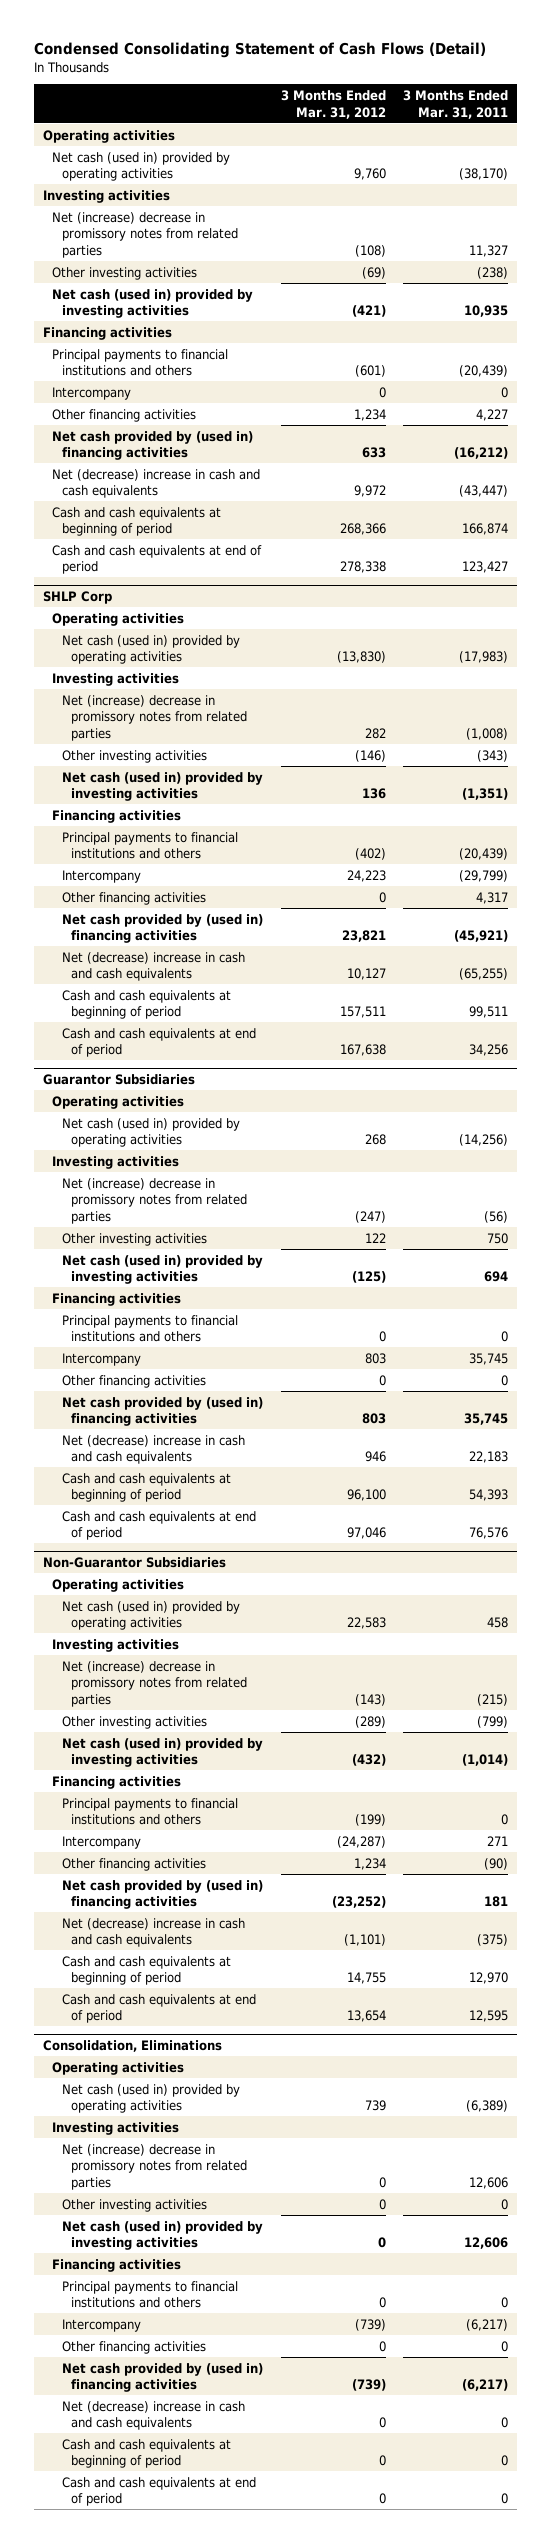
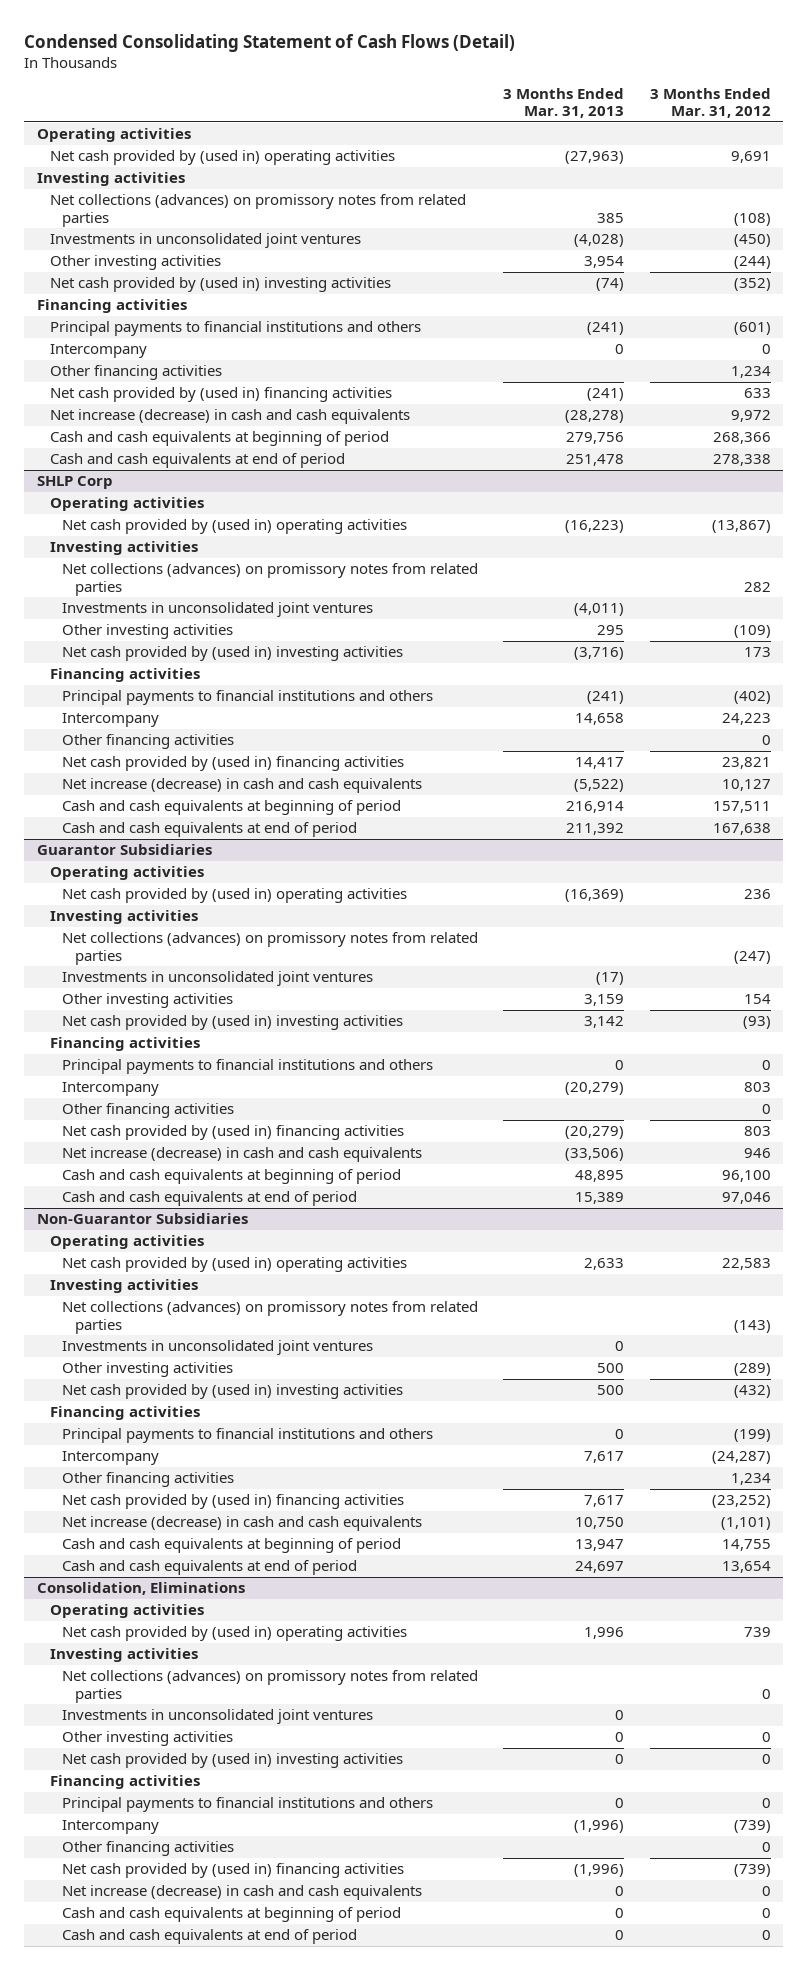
- | 3 Months Ended Mar. 31, 2012 | 3 Months Ended Mar. 31, 2011
+ | 3 Months Ended Mar. 31, 2013 | 3 Months Ended Mar. 31, 2012
- Net cash (used in) provided by operating activities | 9,760 | (38,170)
+ Net cash provided by (used in) operating activities | (27,963) | 9,691
- Net (increase) decrease in promissory notes from related parties | (108) | 11,327
- Other investing activities | (69) | (238)
- Net cash (used in) provided by investing activities | (421) | 10,935
+ Net collections (advances) on promissory notes from related parties | 385 | (108)
+ Investments in unconsolidated joint ventures | (4,028) | (450)
+ Other investing activities | 3,954 | (244)
+ Net cash provided by (used in) investing activities | (74) | (352)
- Net (decrease) increase in cash and cash equivalents | 9,972 | (43,447)
+ Net increase (decrease) in cash and cash equivalents | (28,278) | 9,972
@ SHLP Corp
- Net cash (used in) provided by operating activities | (13,830) | (17,983)
+ Net cash provided by (used in) operating activities | (16,223) | (13,867)
- Net (increase) decrease in promissory notes from related parties | 282 | (1,008)
- Other investing activities | (146) | (343)
- Net cash (used in) provided by investing activities | 136 | (1,351)
+ Net collections (advances) on promissory notes from related parties | | 282
+ Investments in unconsolidated joint ventures | (4,011) |
+ Other investing activities | 295 | (109)
+ Net cash provided by (used in) investing activities | (3,716) | 173
- Net (decrease) increase in cash and cash equivalents | 10,127 | (65,255)
+ Net increase (decrease) in cash and cash equivalents | (5,522) | 10,127
@ Guarantor Subsidiaries
- Net cash (used in) provided by operating activities | 268 | (14,256)
+ Net cash provided by (used in) operating activities | (16,369) | 236
- Net (increase) decrease in promissory notes from related parties | (247) | (56)
- Other investing activities | 122 | 750
- Net cash (used in) provided by investing activities | (125) | 694
+ Net collections (advances) on promissory notes from related parties | | (247)
+ Investments in unconsolidated joint ventures | (17) |
+ Other investing activities | 3,159 | 154
+ Net cash provided by (used in) investing activities | 3,142 | (93)
- Net (decrease) increase in cash and cash equivalents | 946 | 22,183
+ Net increase (decrease) in cash and cash equivalents | (33,506) | 946
@ Non-Guarantor Subsidiaries
- Net cash (used in) provided by operating activities | 22,583 | 458
+ Net cash provided by (used in) operating activities | 2,633 | 22,583
- Net (increase) decrease in promissory notes from related parties | (143) | (215)
+ Net collections (advances) on promissory notes from related parties | | (143)
+ Investments in unconsolidated joint ventures | 0 |
- Net cash (used in) provided by investing activities | (432) | (1,014)
+ Net cash provided by (used in) investing activities | 500 | (432)
- Net (decrease) increase in cash and cash equivalents | (1,101) | (375)
+ Net increase (decrease) in cash and cash equivalents | 10,750 | (1,101)
@ Consolidation, Eliminations
- Net cash (used in) provided by operating activities | 739 | (6,389)
+ Net cash provided by (used in) operating activities | 1,996 | 739
- Net (increase) decrease in promissory notes from related parties | 0 | 12,606
+ Net collections (advances) on promissory notes from related parties | | 0
+ Investments in unconsolidated joint ventures | 0 |
- Net cash (used in) provided by investing activities | 0 | 12,606
+ Net cash provided by (used in) investing activities | 0 | 0
- Net (decrease) increase in cash and cash equivalents | 0 | 0
+ Net increase (decrease) in cash and cash equivalents | 0 | 0

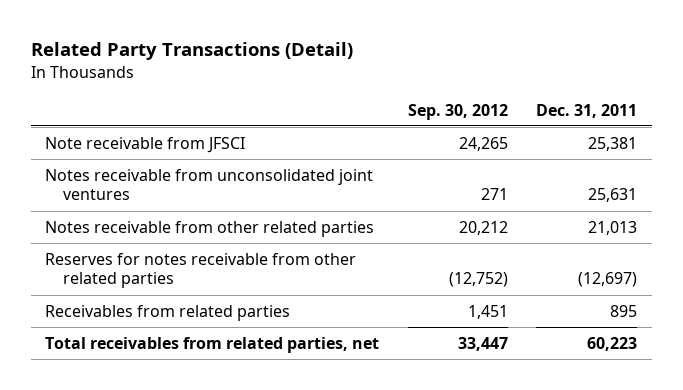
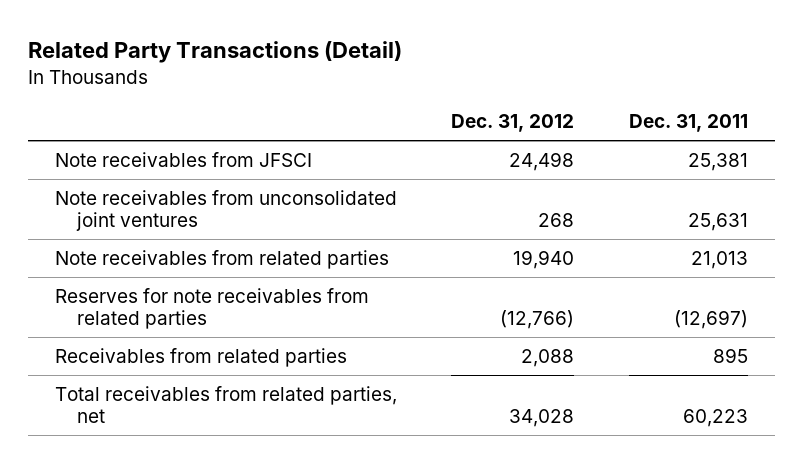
- | Sep. 30, 2012 | Dec. 31, 2011
+ | Dec. 31, 2012 | Dec. 31, 2011
- Note receivable from JFSCI | 24,265 | 25,381
- Notes receivable from unconsolidated joint ventures | 271 | 25,631
- Notes receivable from other related parties | 20,212 | 21,013
- Reserves for notes receivable from other related parties | (12,752) | (12,697)
+ Note receivables from JFSCI | 24,498 | 25,381
+ Note receivables from unconsolidated joint ventures | 268 | 25,631
+ Note receivables from related parties | 19,940 | 21,013
+ Reserves for note receivables from related parties | (12,766) | (12,697)

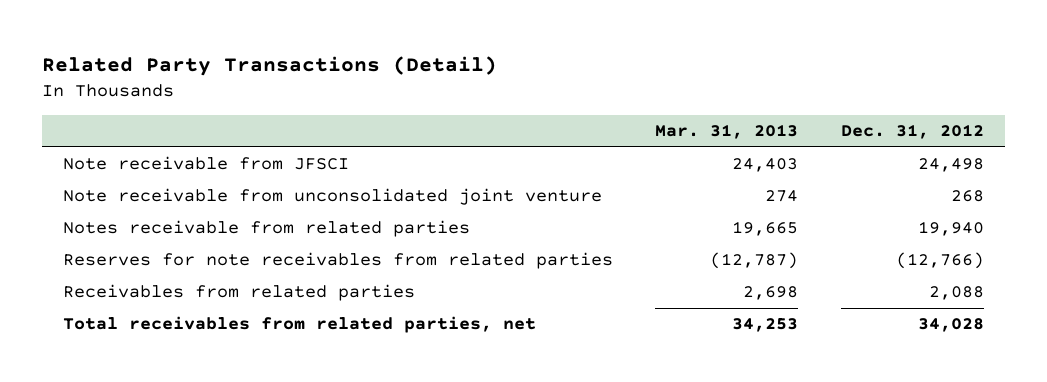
- | Dec. 31, 2012 | Dec. 31, 2011
+ | Mar. 31, 2013 | Dec. 31, 2012
- Note receivables from JFSCI | 24,498 | 25,381
- Note receivables from unconsolidated joint ventures | 268 | 25,631
- Note receivables from related parties | 19,940 | 21,013
+ Note receivable from JFSCI | 24,403 | 24,498
+ Note receivable from unconsolidated joint venture | 274 | 268
+ Notes receivable from related parties | 19,665 | 19,940

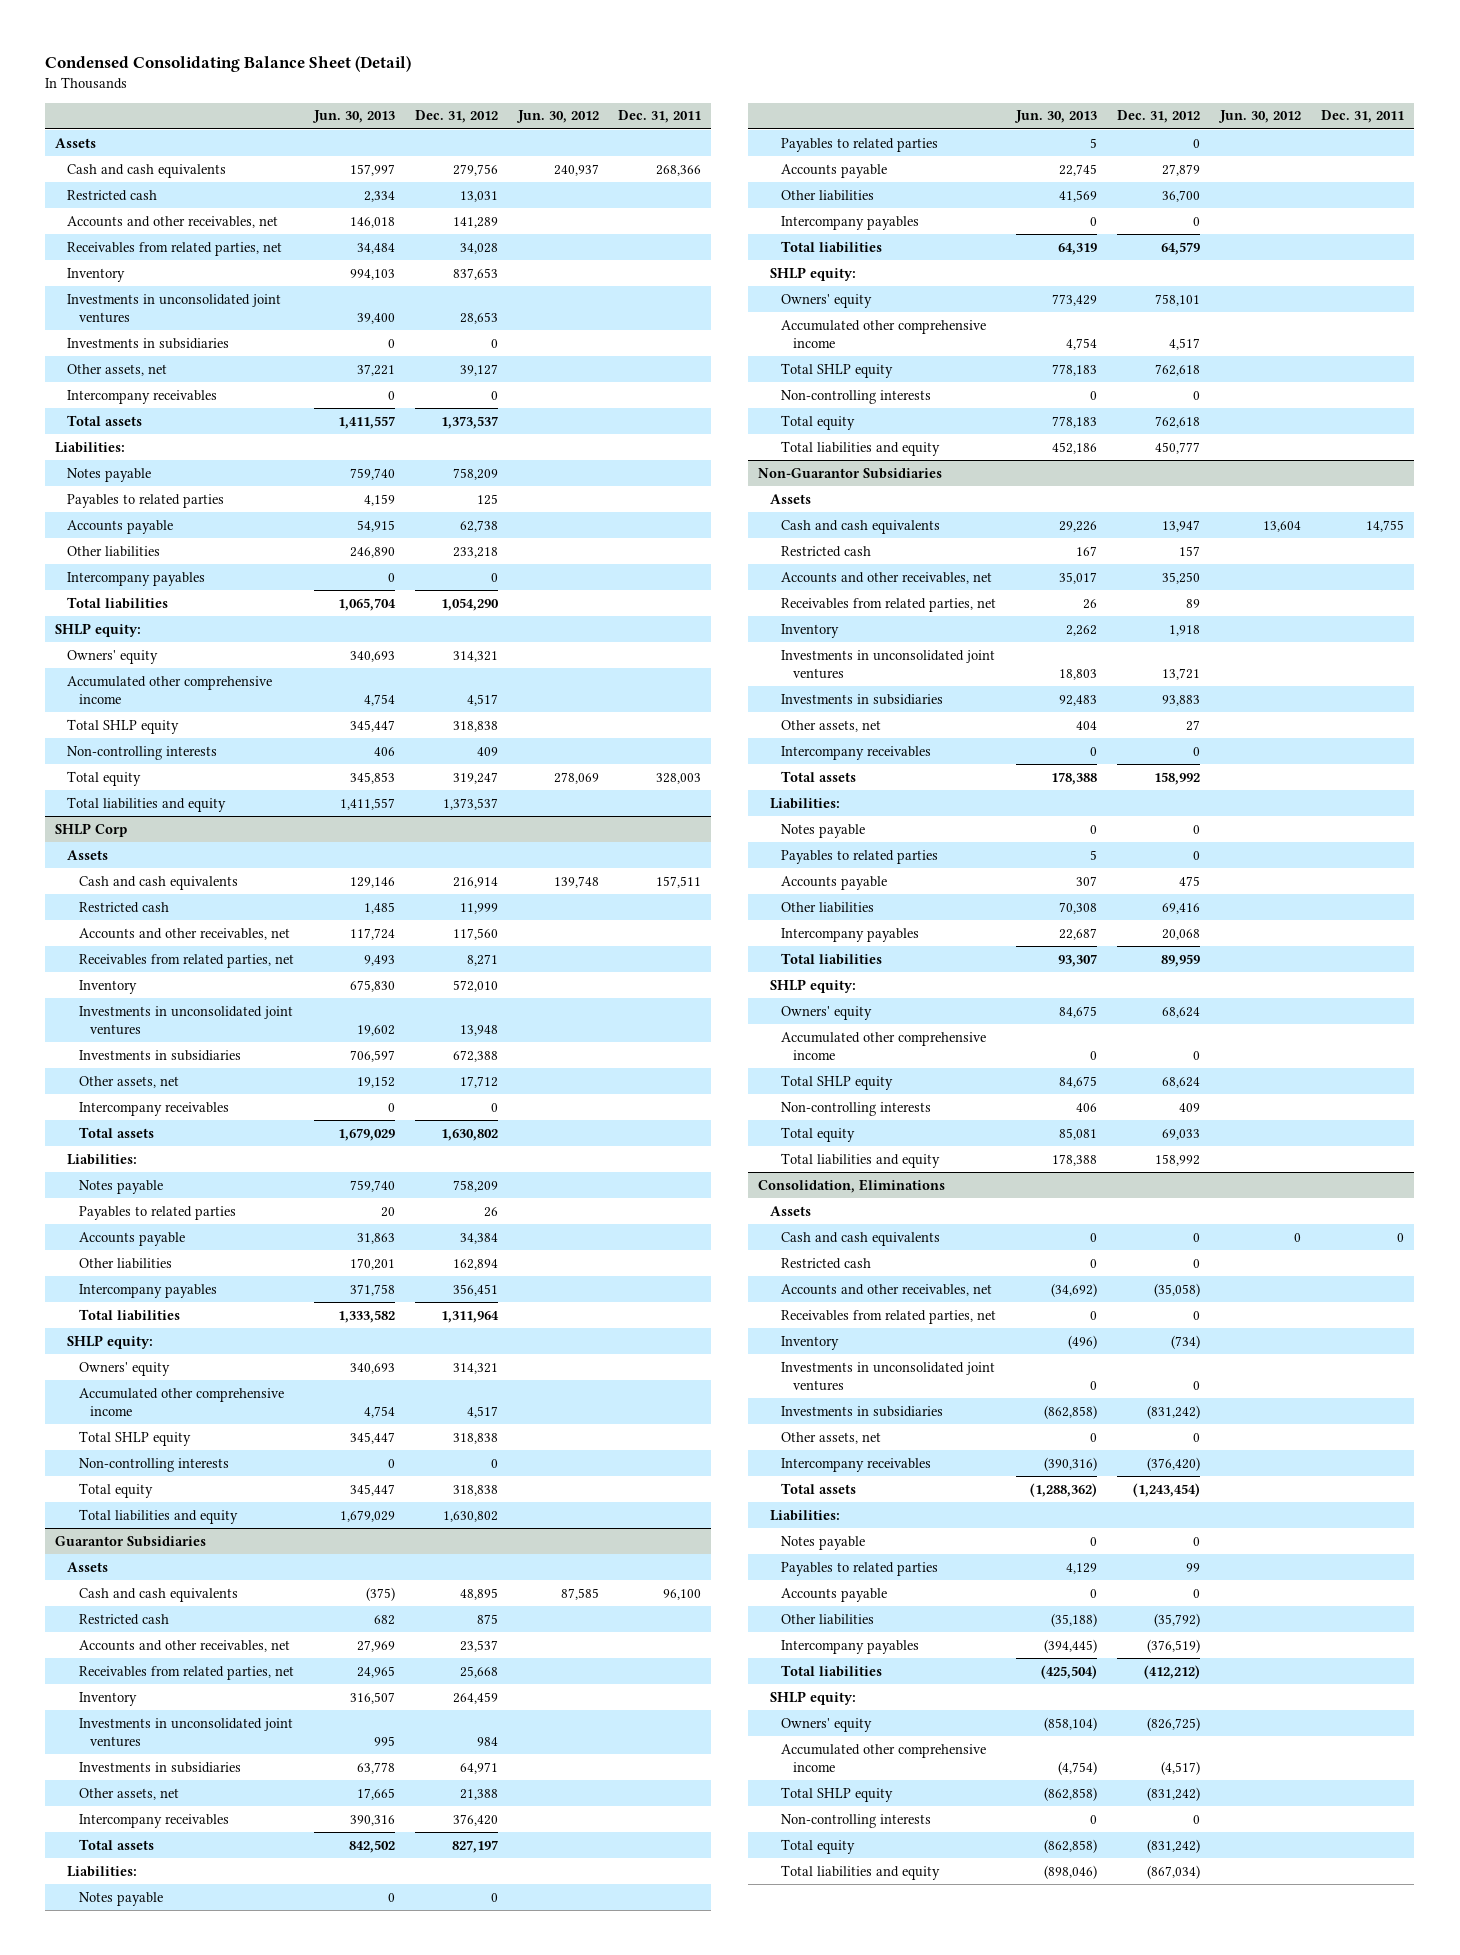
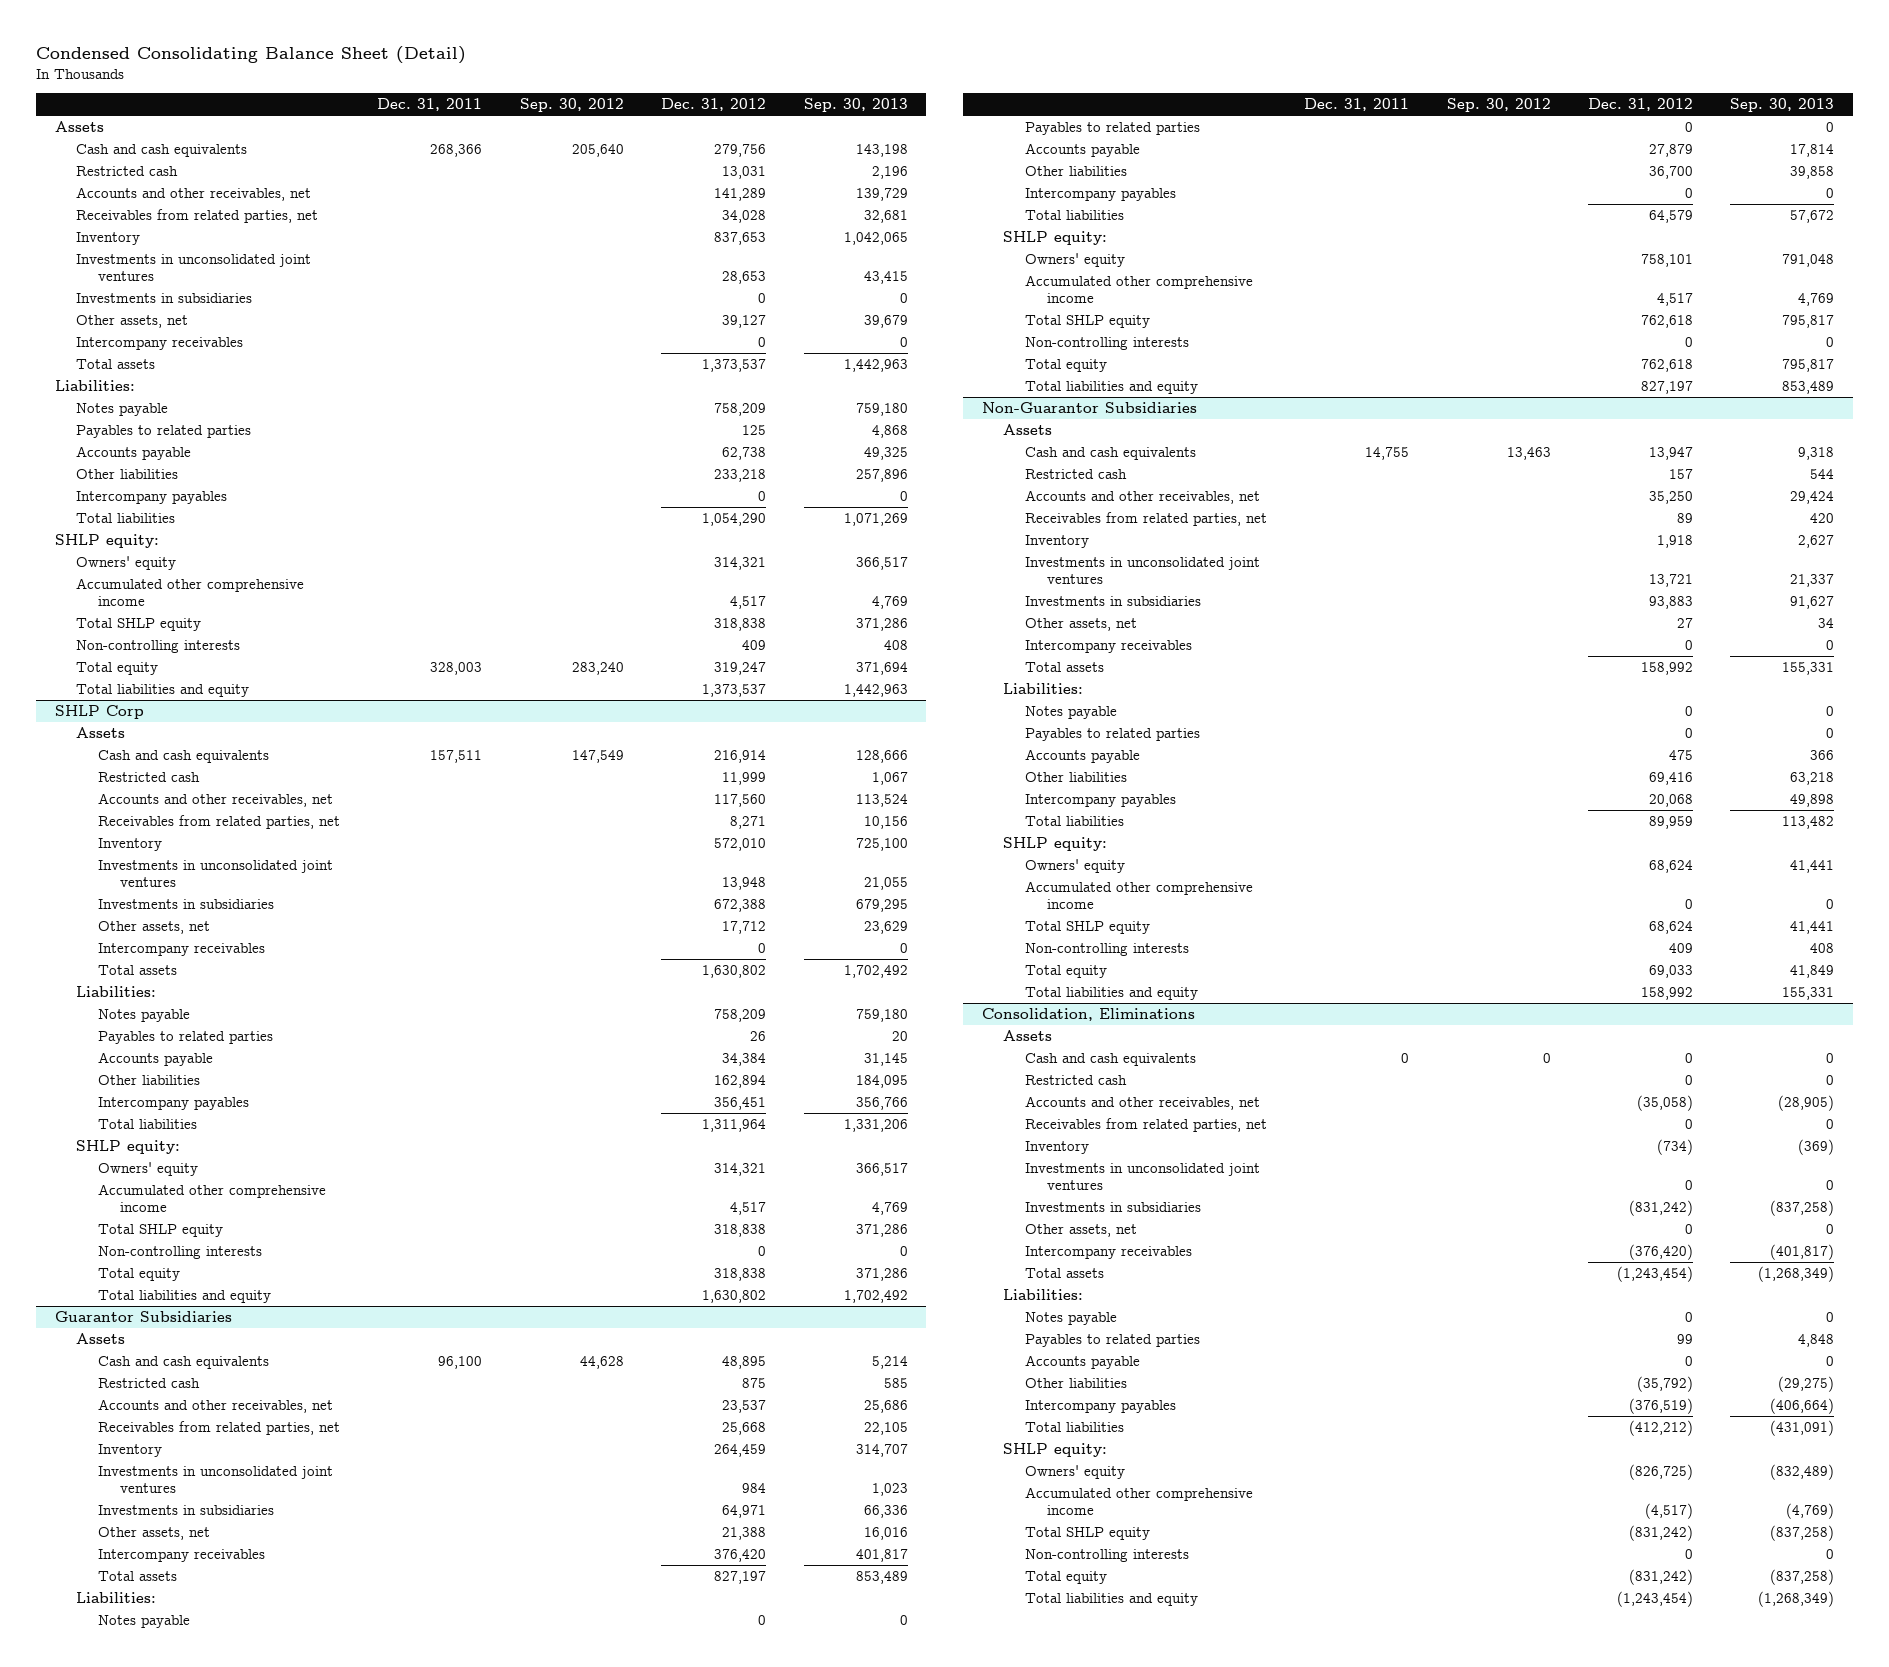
- | Jun. 30, 2013 | Dec. 31, 2012 | Jun. 30, 2012 | Dec. 31, 2011
+ | Dec. 31, 2011 | Sep. 30, 2012 | Dec. 31, 2012 | Sep. 30, 2013
@ Guarantor Subsidiaries
- Total liabilities and equity | 452,186 | 450,777 | |
+ Total liabilities and equity | | | 827,197 | 853,489
@ Consolidation, Eliminations
- Total liabilities and equity | (898,046) | (867,034) | |
+ Total liabilities and equity | | | (1,243,454) | (1,268,349)

